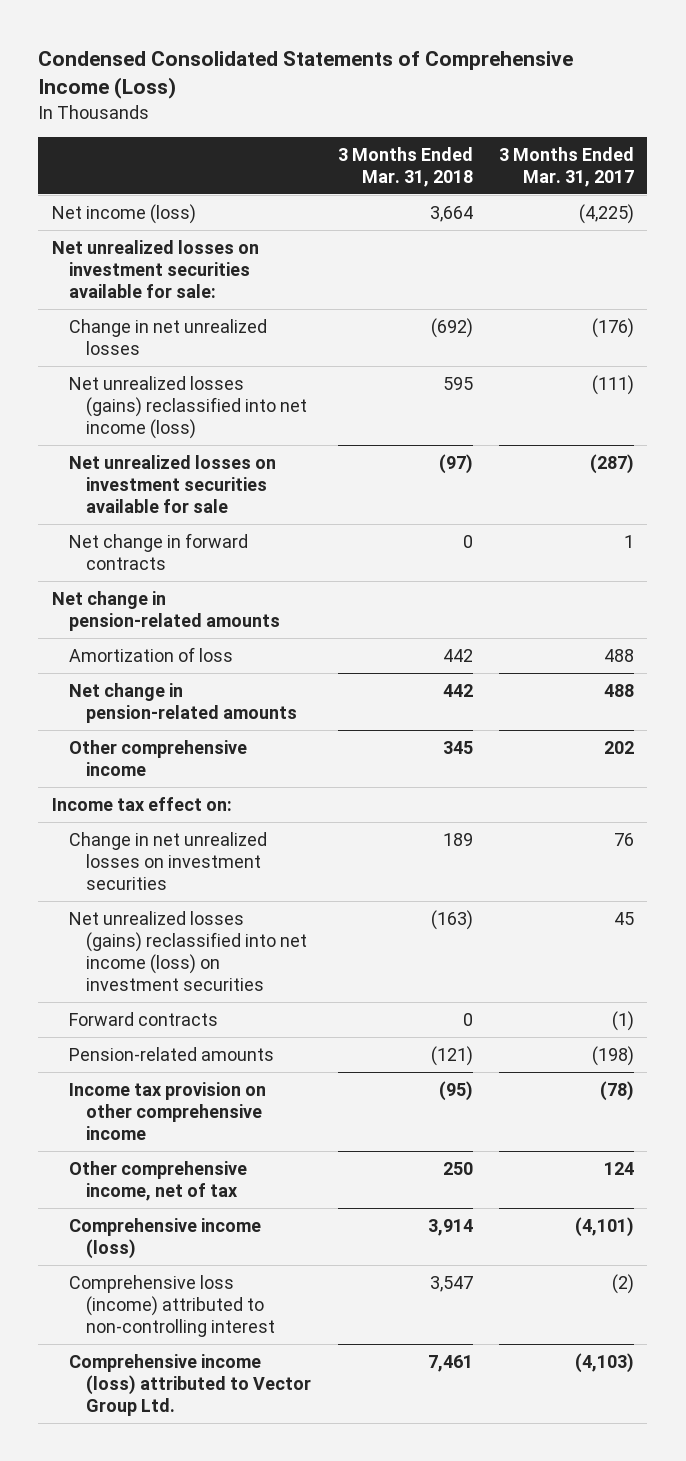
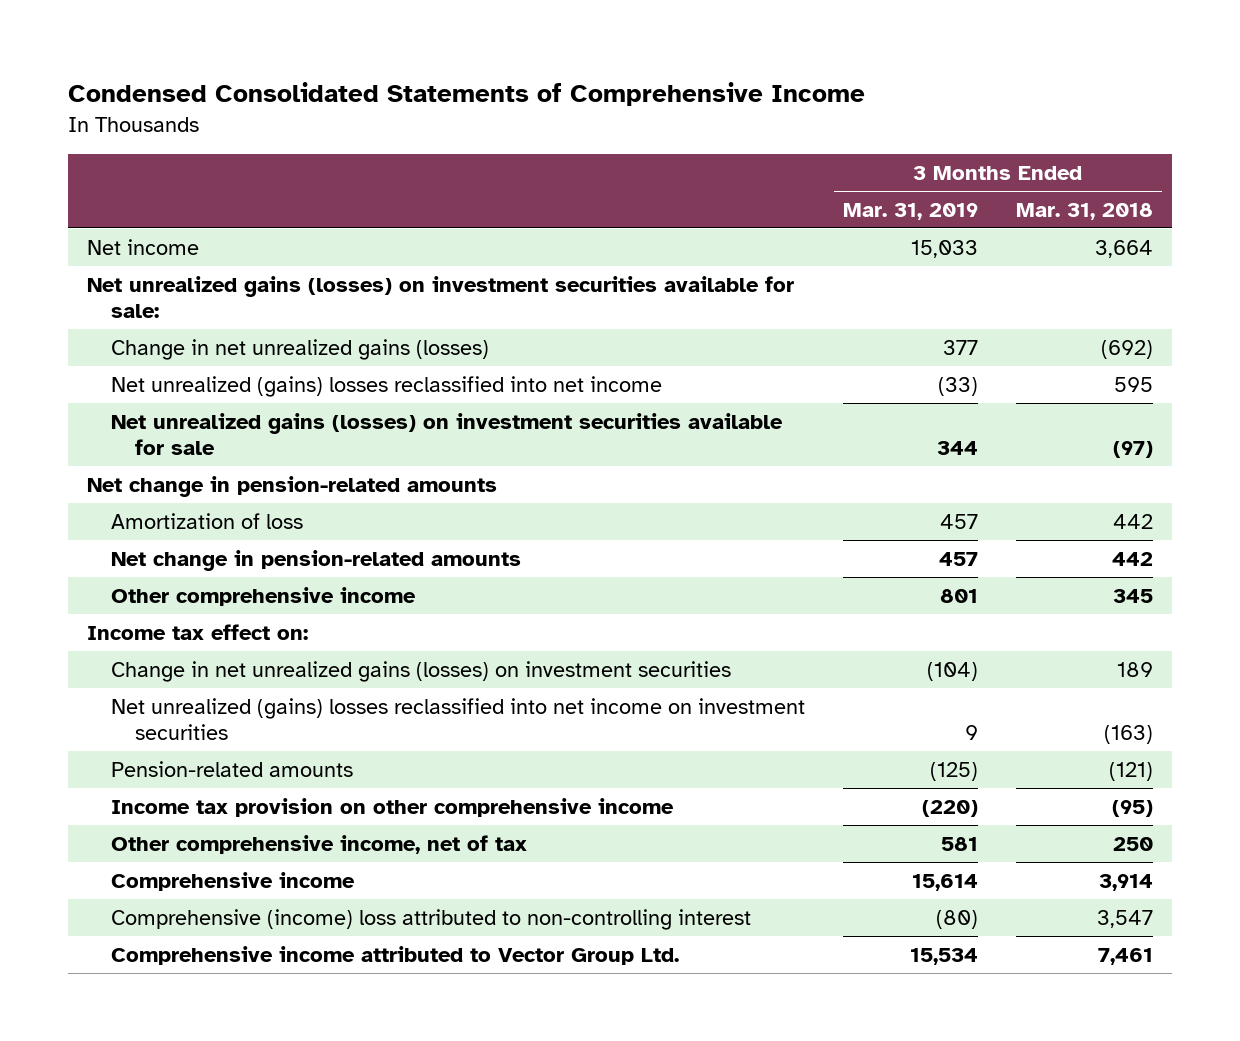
- Condensed Consolidated Statements of Comprehensive Income (Loss)
+ Condensed Consolidated Statements of Comprehensive Income
- | 3 Months Ended Mar. 31, 2018 | 3 Months Ended Mar. 31, 2017
+ | 3 Months Ended Mar. 31, 2019 | 3 Months Ended Mar. 31, 2018
- Net income (loss) | 3,664 | (4,225)
- Net unrealized losses on investment securities available for sale:
- Change in net unrealized losses | (692) | (176)
- Net unrealized losses (gains) reclassified into net income (loss) | 595 | (111)
- Net unrealized losses on investment securities available for sale | (97) | (287)
- Net change in forward contracts | 0 | 1
+ Net income | 15,033 | 3,664
+ Net unrealized gains (losses) on investment securities available for sale:
+ Change in net unrealized gains (losses) | 377 | (692)
+ Net unrealized (gains) losses reclassified into net income | (33) | 595
+ Net unrealized gains (losses) on investment securities available for sale | 344 | (97)
- Change in net unrealized losses on investment securities | 189 | 76
- Net unrealized losses (gains) reclassified into net income (loss) on investment securities | (163) | 45
- Forward contracts | 0 | (1)
+ Change in net unrealized gains (losses) on investment securities | (104) | 189
+ Net unrealized (gains) losses reclassified into net income on investment securities | 9 | (163)
- Comprehensive income (loss) | 3,914 | (4,101)
- Comprehensive loss (income) attributed to non-controlling interest | 3,547 | (2)
- Comprehensive income (loss) attributed to Vector Group Ltd. | 7,461 | (4,103)
+ Comprehensive income | 15,614 | 3,914
+ Comprehensive (income) loss attributed to non-controlling interest | (80) | 3,547
+ Comprehensive income attributed to Vector Group Ltd. | 15,534 | 7,461

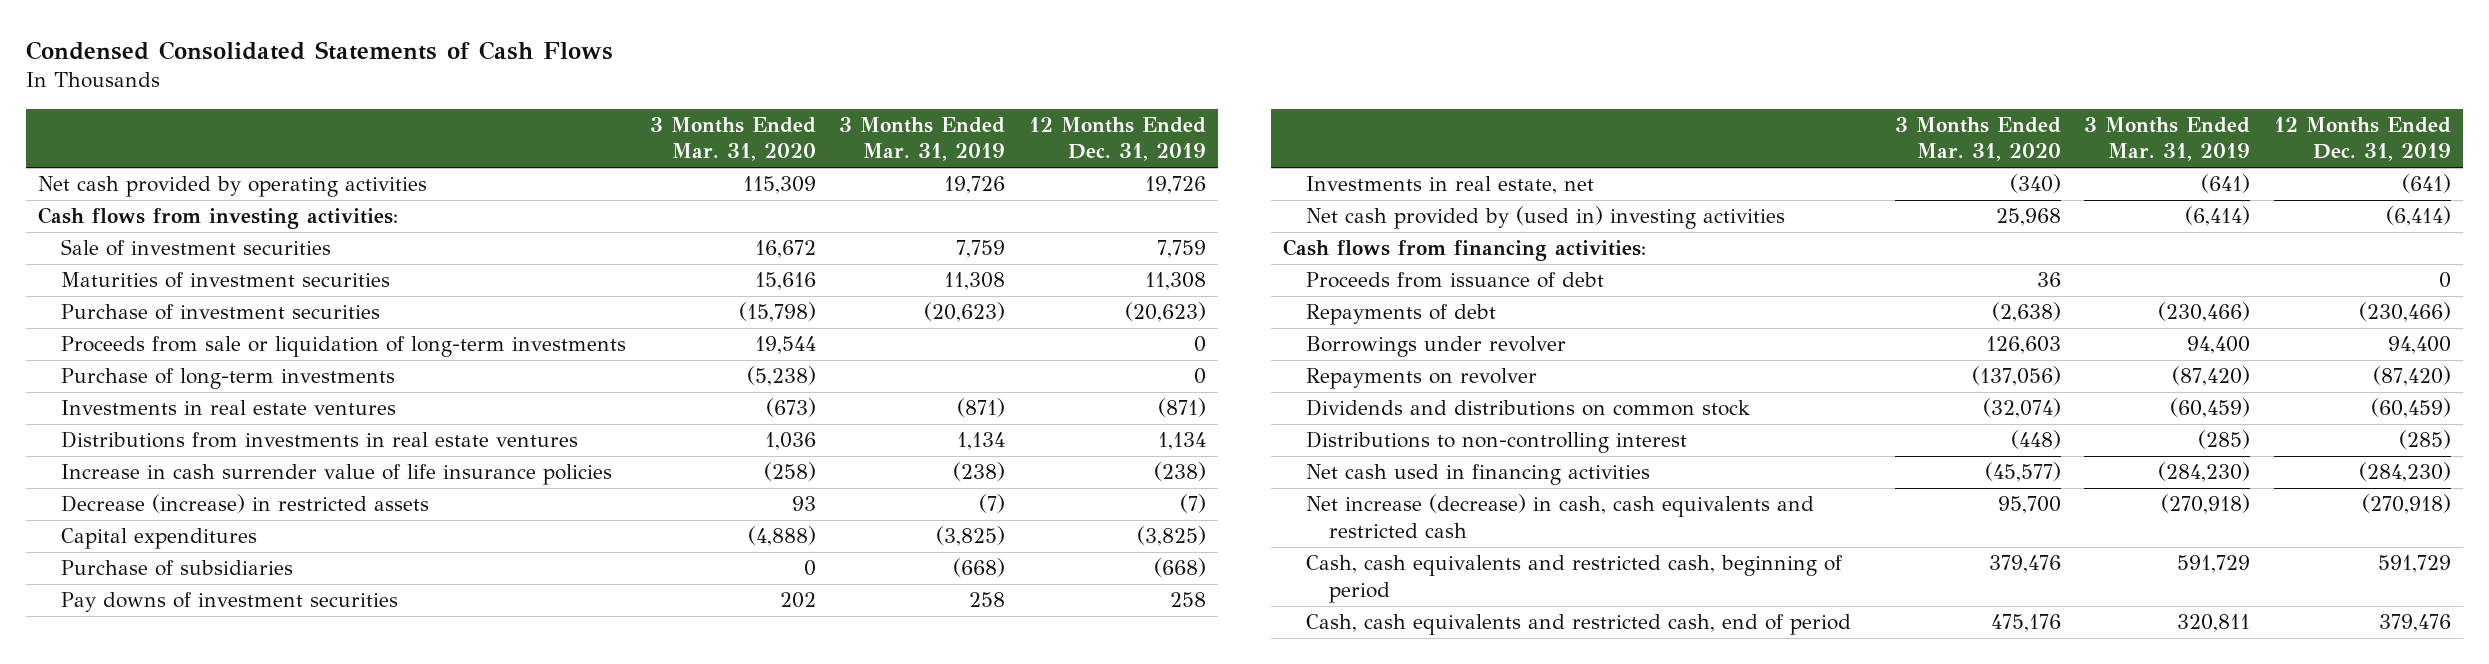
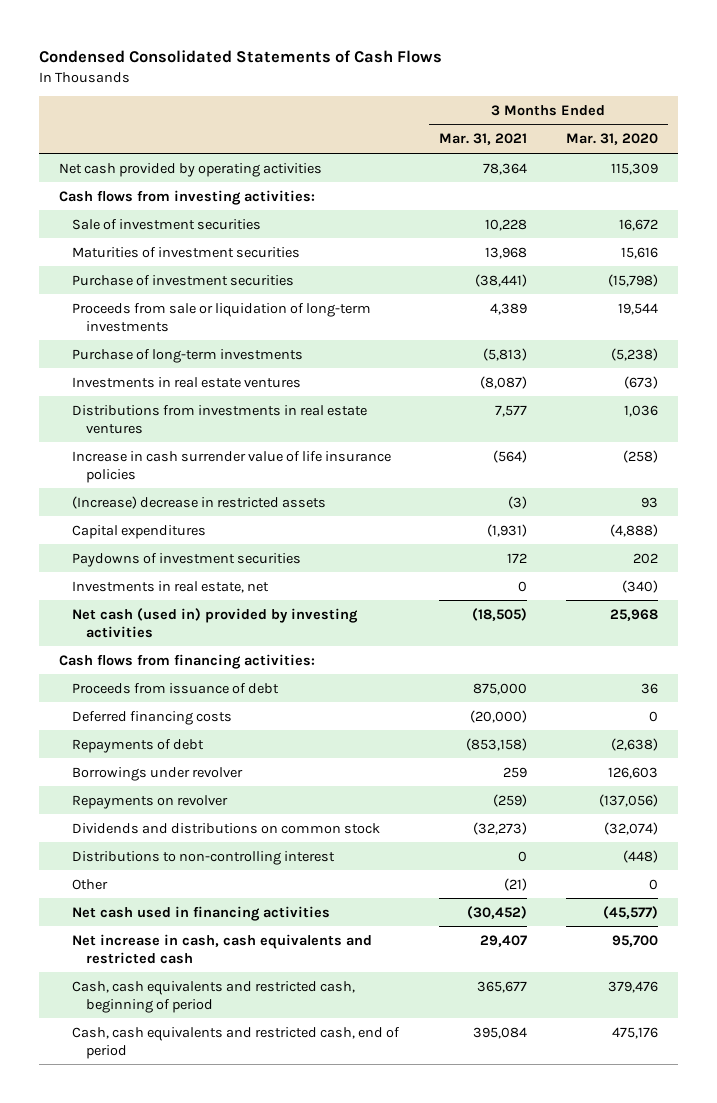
- | 3 Months Ended Mar. 31, 2020 | 3 Months Ended Mar. 31, 2019 | 12 Months Ended Dec. 31, 2019
+ | 3 Months Ended Mar. 31, 2021 | 3 Months Ended Mar. 31, 2020
- Decrease (increase) in restricted assets | 93 | (7) | (7)
+ (Increase) decrease in restricted assets | (3) | 93
- Purchase of subsidiaries | 0 | (668) | (668)
- Pay downs of investment securities | 202 | 258 | 258
+ Paydowns of investment securities | 172 | 202
- Net cash provided by (used in) investing activities | 25,968 | (6,414) | (6,414)
+ Net cash (used in) provided by investing activities | (18,505) | 25,968
+ Deferred financing costs | (20,000) | 0
+ Other | (21) | 0
- Net increase (decrease) in cash, cash equivalents and restricted cash | 95,700 | (270,918) | (270,918)
+ Net increase in cash, cash equivalents and restricted cash | 29,407 | 95,700

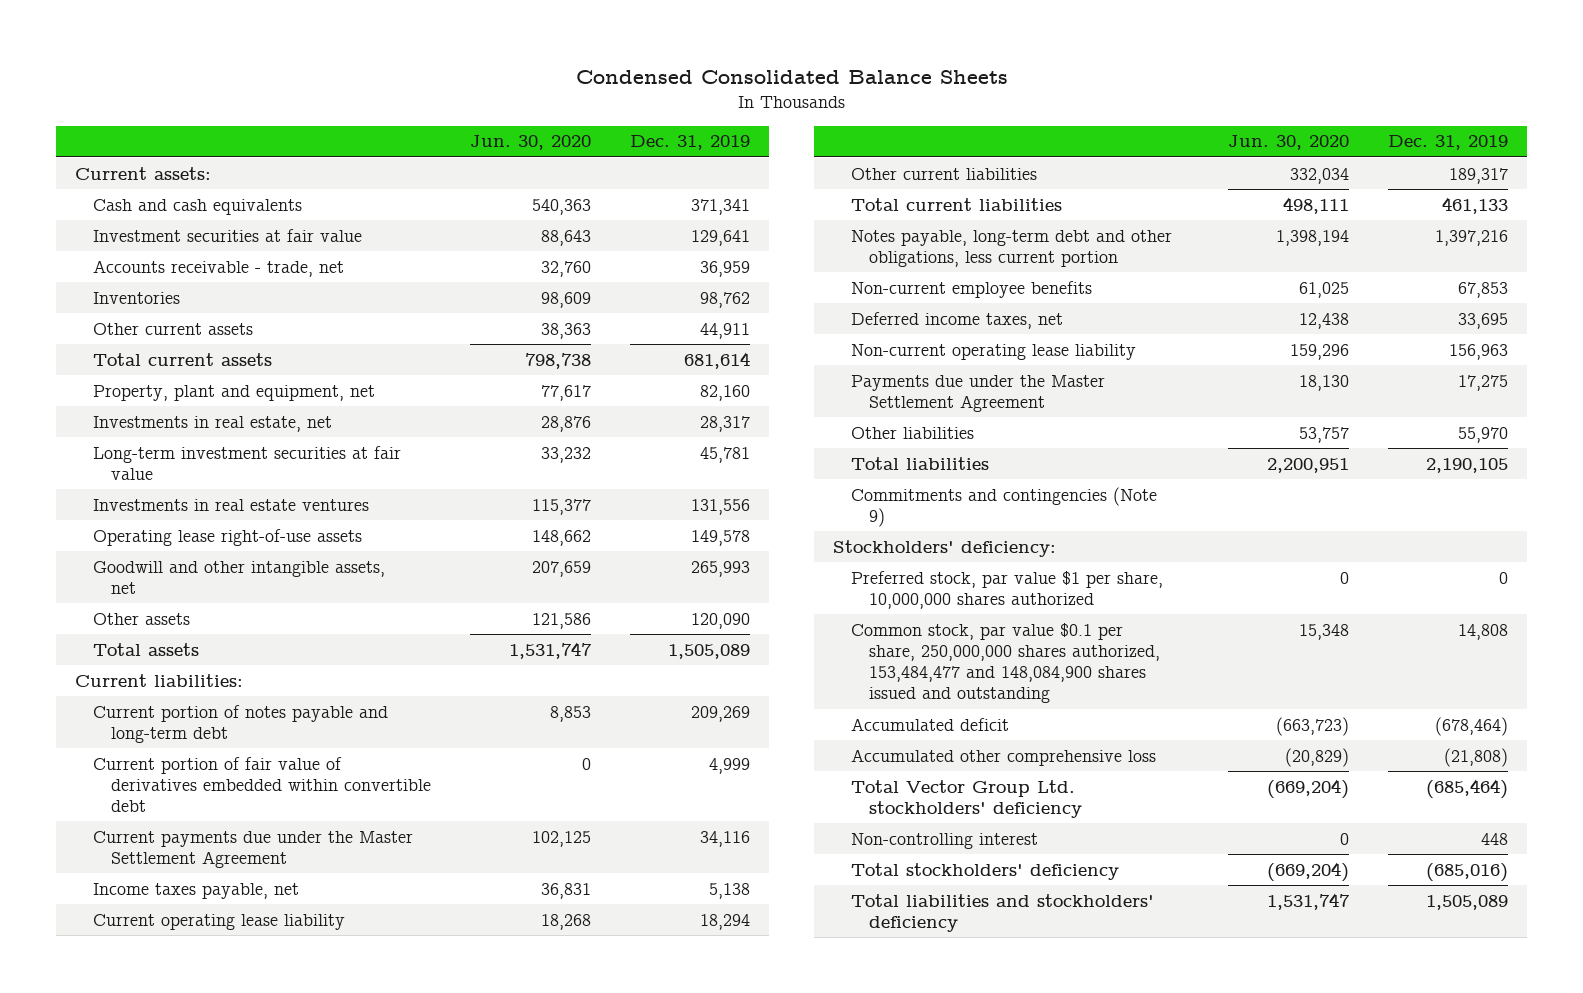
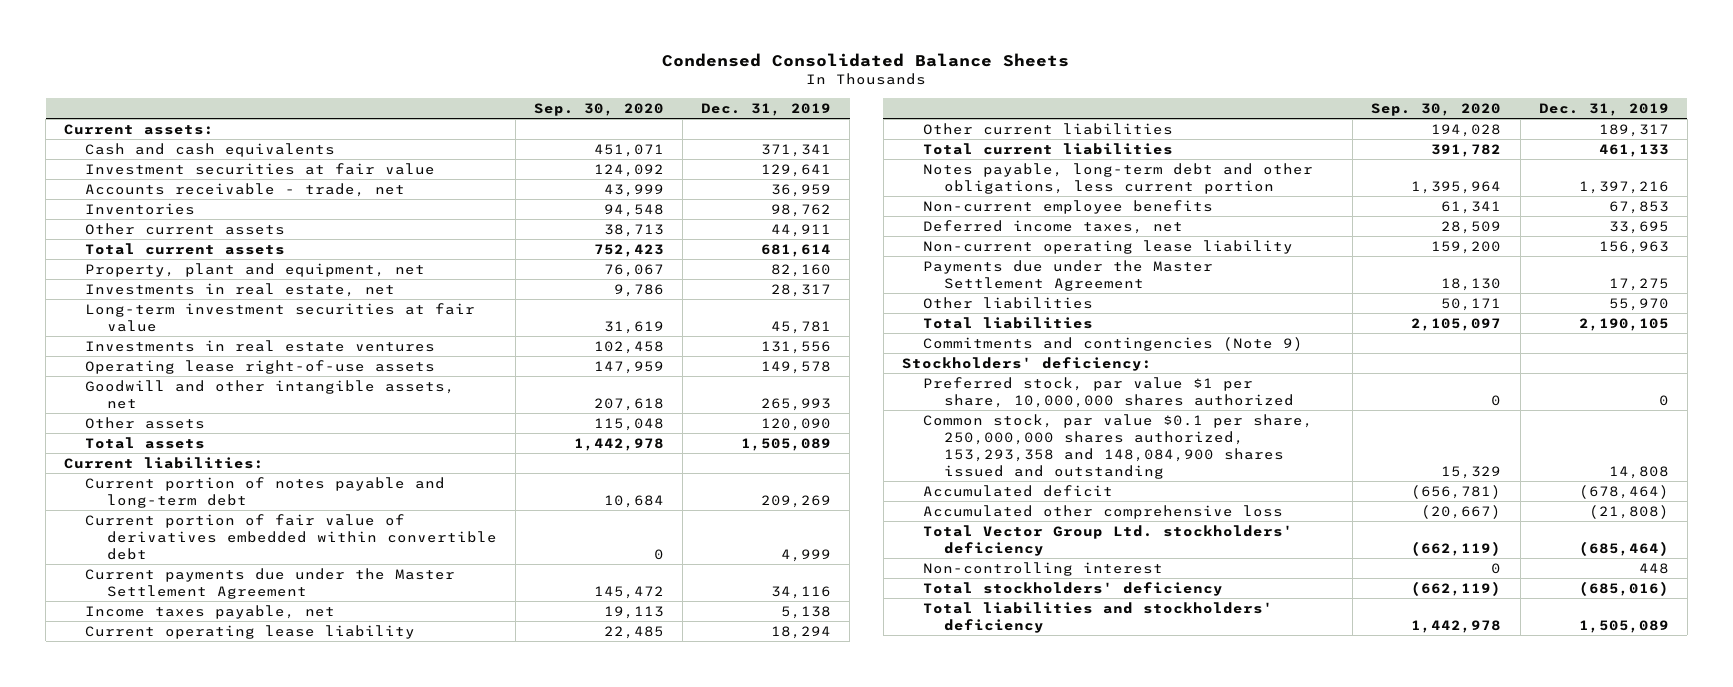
- | Jun. 30, 2020 | Dec. 31, 2019
+ | Sep. 30, 2020 | Dec. 31, 2019
- Common stock, par value $0.1 per share, 250,000,000 shares authorized, 153,484,477 and 148,084,900 shares issued and outstanding | 15,348 | 14,808
+ Common stock, par value $0.1 per share, 250,000,000 shares authorized, 153,293,358 and 148,084,900 shares issued and outstanding | 15,329 | 14,808

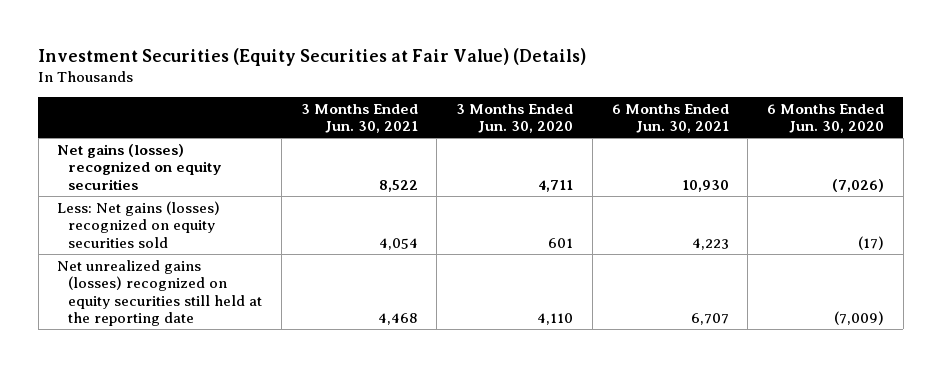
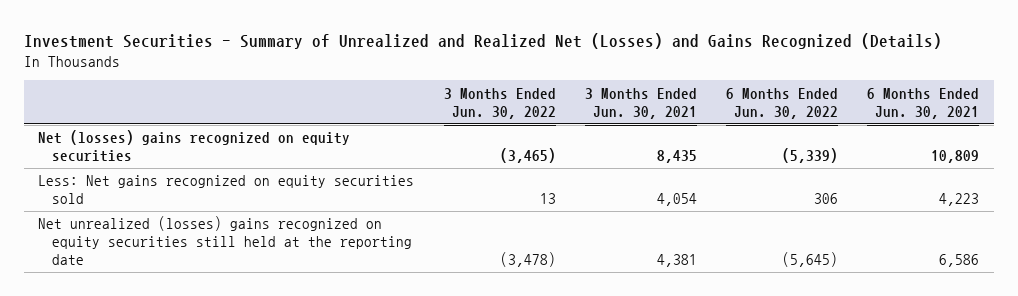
- Investment Securities (Equity Securities at Fair Value) (Details)
+ Investment Securities - Summary of Unrealized and Realized Net (Losses) and Gains Recognized (Details)
- | 3 Months Ended Jun. 30, 2021 | 3 Months Ended Jun. 30, 2020 | 6 Months Ended Jun. 30, 2021 | 6 Months Ended Jun. 30, 2020
+ | 3 Months Ended Jun. 30, 2022 | 3 Months Ended Jun. 30, 2021 | 6 Months Ended Jun. 30, 2022 | 6 Months Ended Jun. 30, 2021
- Net gains (losses) recognized on equity securities | 8,522 | 4,711 | 10,930 | (7,026)
- Less: Net gains (losses) recognized on equity securities sold | 4,054 | 601 | 4,223 | (17)
- Net unrealized gains (losses) recognized on equity securities still held at the reporting date | 4,468 | 4,110 | 6,707 | (7,009)
+ Net (losses) gains recognized on equity securities | (3,465) | 8,435 | (5,339) | 10,809
+ Less: Net gains recognized on equity securities sold | 13 | 4,054 | 306 | 4,223
+ Net unrealized (losses) gains recognized on equity securities still held at the reporting date | (3,478) | 4,381 | (5,645) | 6,586

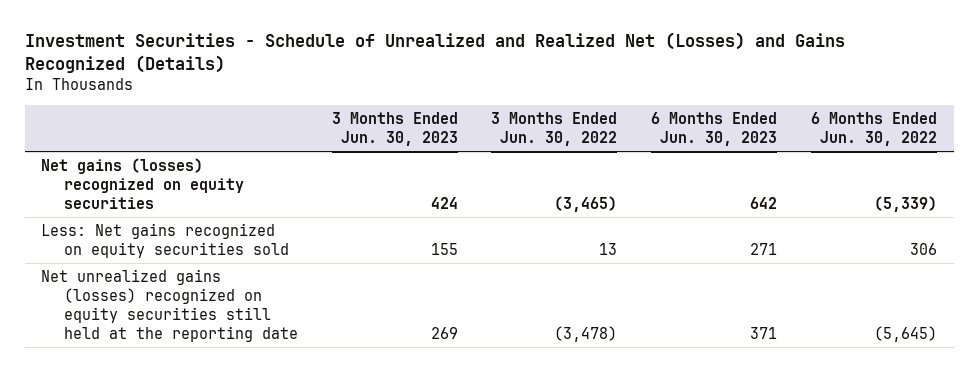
- Investment Securities - Summary of Unrealized and Realized Net (Losses) and Gains Recognized (Details)
+ Investment Securities - Schedule of Unrealized and Realized Net (Losses) and Gains Recognized (Details)
- | 3 Months Ended Jun. 30, 2022 | 3 Months Ended Jun. 30, 2021 | 6 Months Ended Jun. 30, 2022 | 6 Months Ended Jun. 30, 2021
+ | 3 Months Ended Jun. 30, 2023 | 3 Months Ended Jun. 30, 2022 | 6 Months Ended Jun. 30, 2023 | 6 Months Ended Jun. 30, 2022
- Net (losses) gains recognized on equity securities | (3,465) | 8,435 | (5,339) | 10,809
+ Net gains (losses) recognized on equity securities | 424 | (3,465) | 642 | (5,339)
- Net unrealized (losses) gains recognized on equity securities still held at the reporting date | (3,478) | 4,381 | (5,645) | 6,586
+ Net unrealized gains (losses) recognized on equity securities still held at the reporting date | 269 | (3,478) | 371 | (5,645)

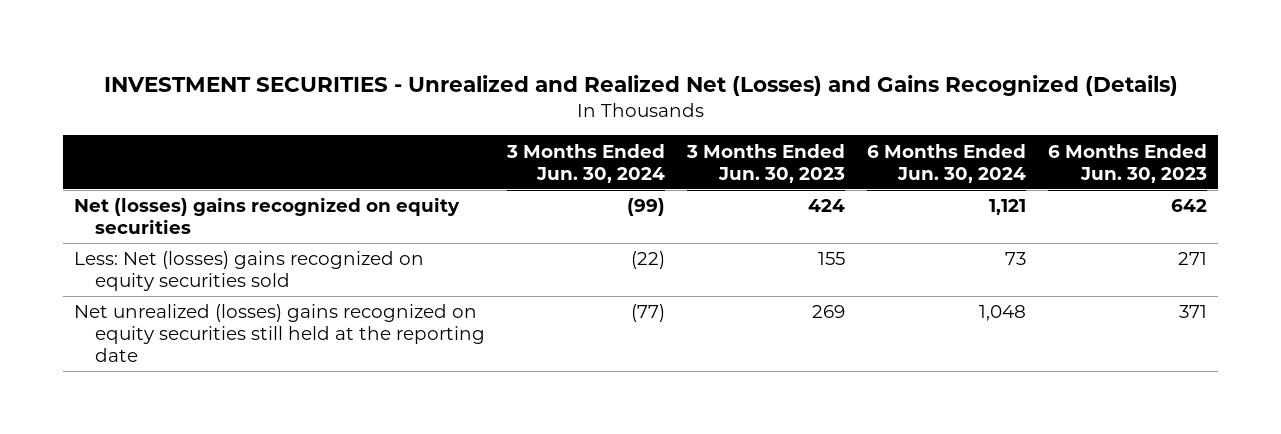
- Investment Securities - Schedule of Unrealized and Realized Net (Losses) and Gains Recognized (Details)
+ INVESTMENT SECURITIES - Unrealized and Realized Net (Losses) and Gains Recognized (Details)
- | 3 Months Ended Jun. 30, 2023 | 3 Months Ended Jun. 30, 2022 | 6 Months Ended Jun. 30, 2023 | 6 Months Ended Jun. 30, 2022
+ | 3 Months Ended Jun. 30, 2024 | 3 Months Ended Jun. 30, 2023 | 6 Months Ended Jun. 30, 2024 | 6 Months Ended Jun. 30, 2023
- Net gains (losses) recognized on equity securities | 424 | (3,465) | 642 | (5,339)
- Less: Net gains recognized on equity securities sold | 155 | 13 | 271 | 306
- Net unrealized gains (losses) recognized on equity securities still held at the reporting date | 269 | (3,478) | 371 | (5,645)
+ Net (losses) gains recognized on equity securities | (99) | 424 | 1,121 | 642
+ Less: Net (losses) gains recognized on equity securities sold | (22) | 155 | 73 | 271
+ Net unrealized (losses) gains recognized on equity securities still held at the reporting date | (77) | 269 | 1,048 | 371

